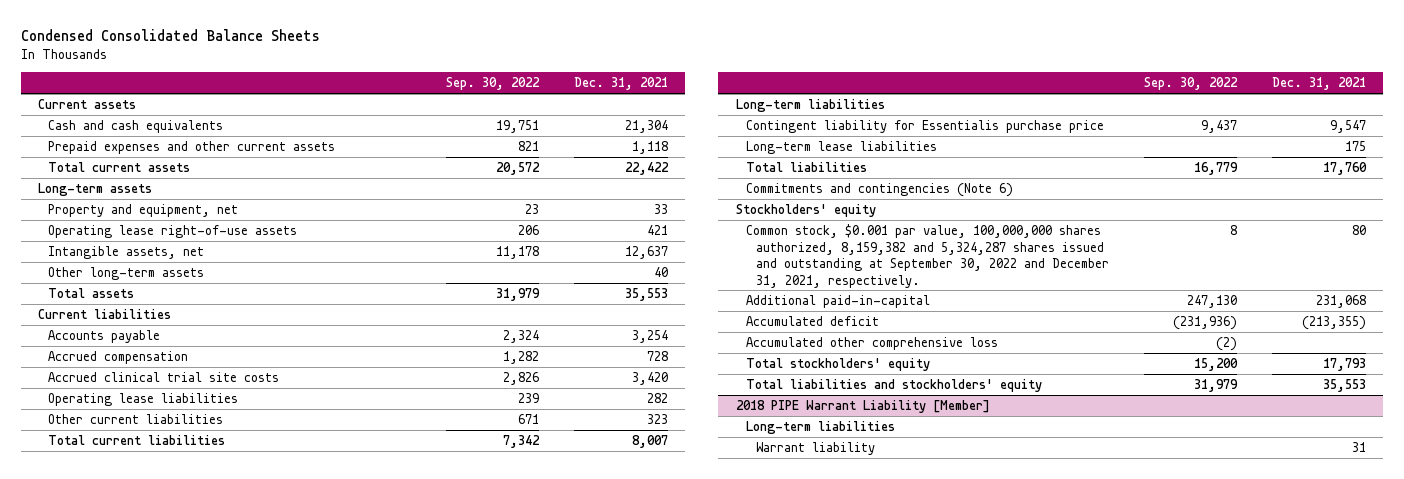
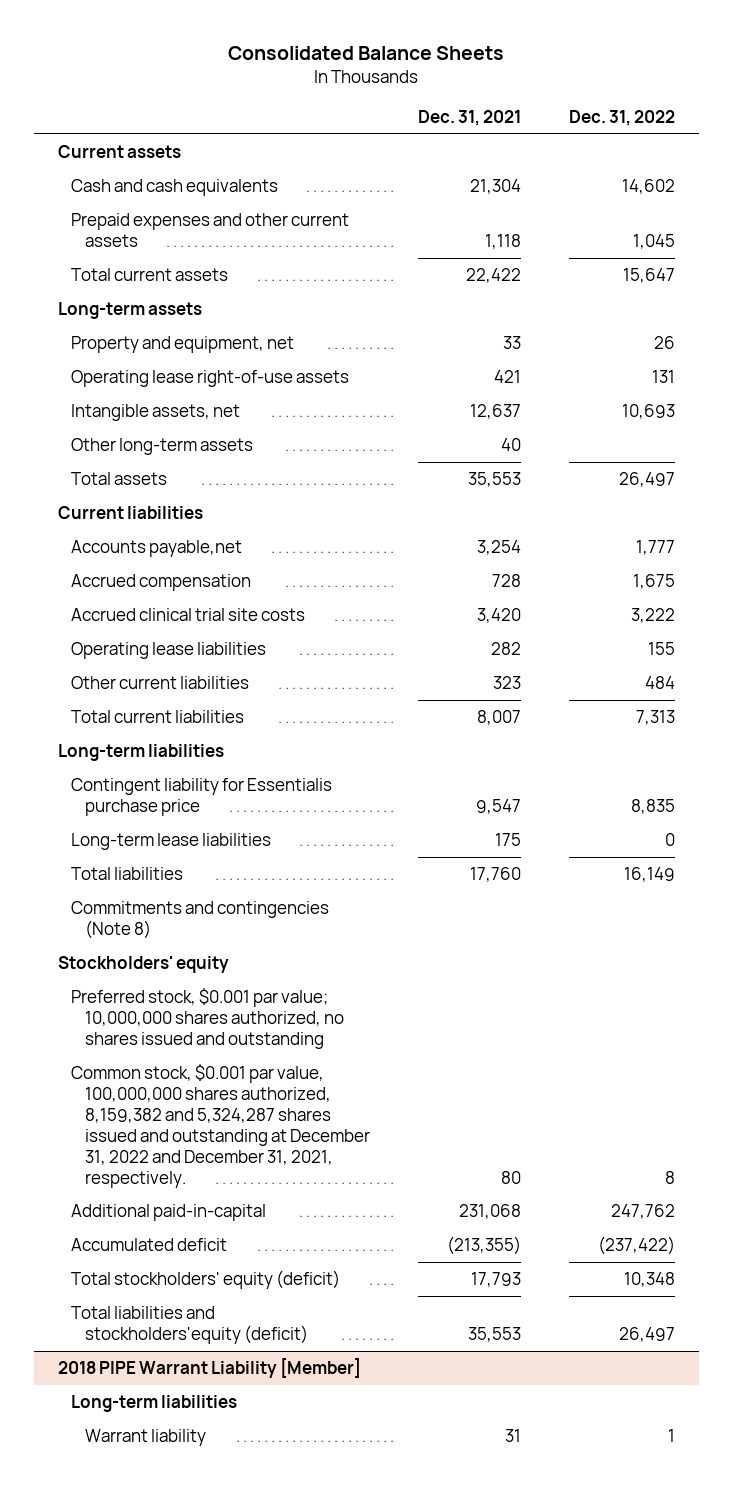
- Condensed Consolidated Balance Sheets
+ Consolidated Balance Sheets
- | Sep. 30, 2022 | Dec. 31, 2021
+ | Dec. 31, 2021 | Dec. 31, 2022
- Accounts payable | 2,324 | 3,254
+ Accounts payable,net | 3,254 | 1,777
- Commitments and contingencies (Note 6)
+ Commitments and contingencies (Note 8)
- Common stock, $0.001 par value, 100,000,000 shares authorized, 8,159,382 and 5,324,287 shares issued and outstanding at September 30, 2022 and December 31, 2021, respectively. | 8 | 80
+ Preferred stock, $0.001 par value; 10,000,000 shares authorized, no shares issued and outstanding
+ Common stock, $0.001 par value, 100,000,000 shares authorized, 8,159,382 and 5,324,287 shares issued and outstanding at December 31, 2022 and December 31, 2021, respectively. | 80 | 8
- Accumulated other comprehensive loss | (2) |
- Total stockholders' equity | 15,200 | 17,793
- Total liabilities and stockholders' equity | 31,979 | 35,553
+ Total stockholders' equity (deficit) | 17,793 | 10,348
+ Total liabilities and stockholders'equity (deficit) | 35,553 | 26,497

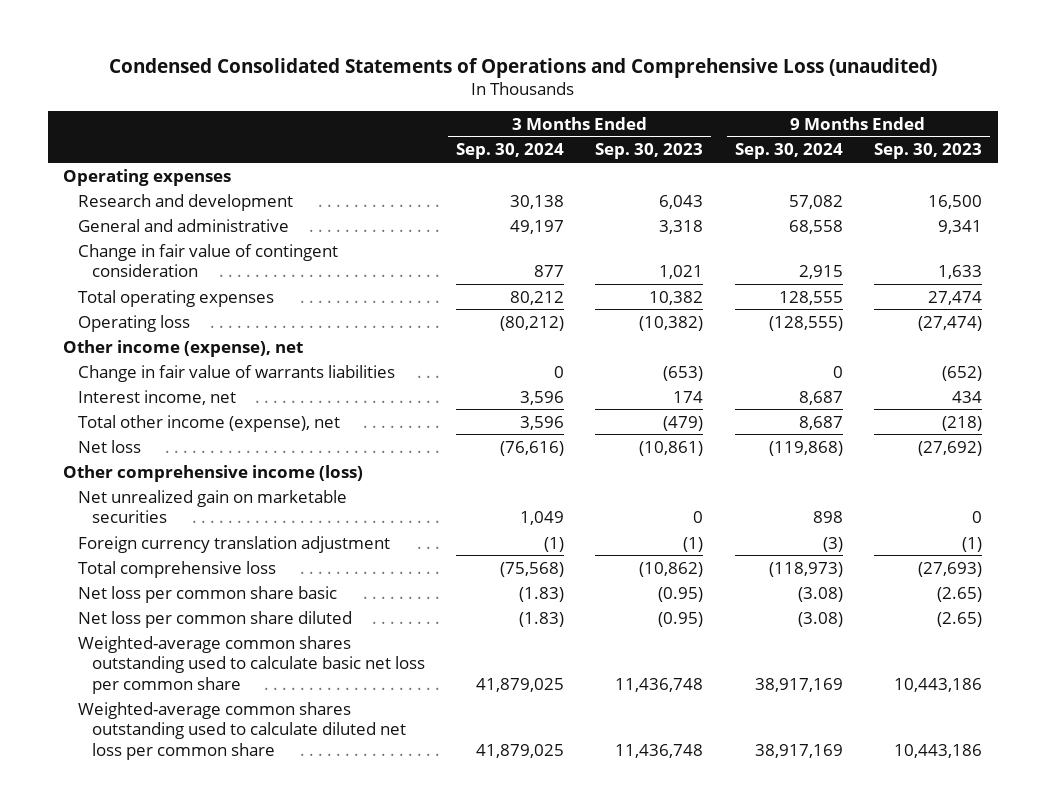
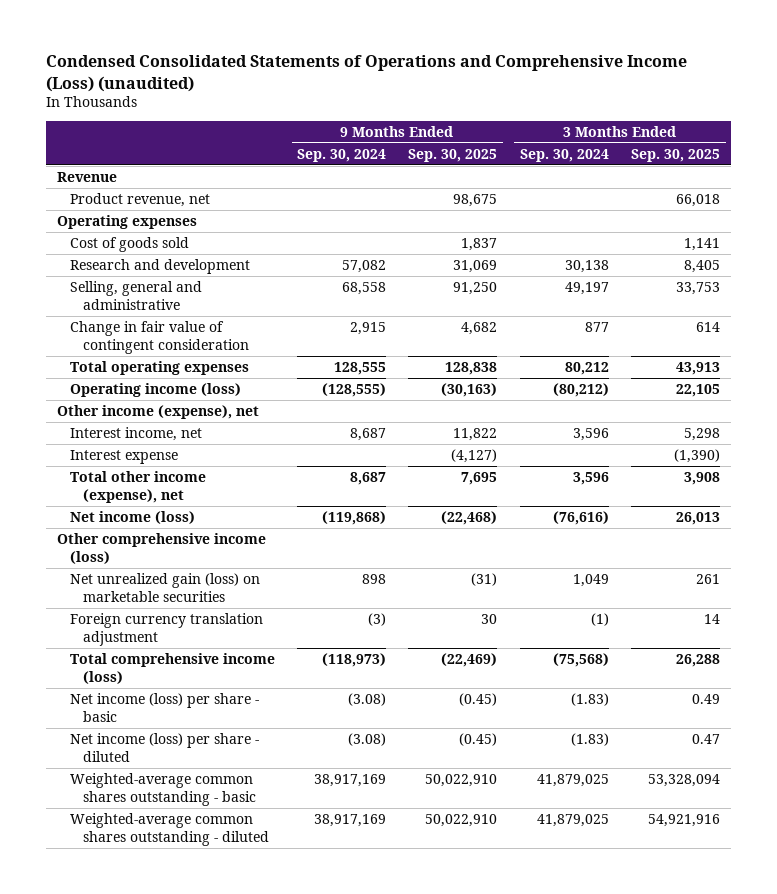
- Condensed Consolidated Statements of Operations and Comprehensive Loss (unaudited)
+ Condensed Consolidated Statements of Operations and Comprehensive Income (Loss) (unaudited)
- | 3 Months Ended Sep. 30, 2024 | 3 Months Ended Sep. 30, 2023 | 9 Months Ended Sep. 30, 2024 | 9 Months Ended Sep. 30, 2023
+ | 9 Months Ended Sep. 30, 2024 | 9 Months Ended Sep. 30, 2025 | 3 Months Ended Sep. 30, 2024 | 3 Months Ended Sep. 30, 2025
+ Revenue
+ Product revenue, net | | 98,675 | | 66,018
+ Cost of goods sold | | 1,837 | | 1,141
- General and administrative | 49,197 | 3,318 | 68,558 | 9,341
+ Selling, general and administrative | 68,558 | 91,250 | 49,197 | 33,753
- Operating loss | (80,212) | (10,382) | (128,555) | (27,474)
+ Operating income (loss) | (128,555) | (30,163) | (80,212) | 22,105
- Change in fair value of warrants liabilities | 0 | (653) | 0 | (652)
+ Interest expense | | (4,127) | | (1,390)
- Net loss | (76,616) | (10,861) | (119,868) | (27,692)
+ Net income (loss) | (119,868) | (22,468) | (76,616) | 26,013
- Net unrealized gain on marketable securities | 1,049 | 0 | 898 | 0
+ Net unrealized gain (loss) on marketable securities | 898 | (31) | 1,049 | 261
- Total comprehensive loss | (75,568) | (10,862) | (118,973) | (27,693)
- Net loss per common share basic | (1.83) | (0.95) | (3.08) | (2.65)
- Net loss per common share diluted | (1.83) | (0.95) | (3.08) | (2.65)
- Weighted-average common shares outstanding used to calculate basic net loss per common share | 41,879,025 | 11,436,748 | 38,917,169 | 10,443,186
- Weighted-average common shares outstanding used to calculate diluted net loss per common share | 41,879,025 | 11,436,748 | 38,917,169 | 10,443,186
+ Total comprehensive income (loss) | (118,973) | (22,469) | (75,568) | 26,288
+ Net income (loss) per share - basic | (3.08) | (0.45) | (1.83) | 0.49
+ Net income (loss) per share - diluted | (3.08) | (0.45) | (1.83) | 0.47
+ Weighted-average common shares outstanding - basic | 38,917,169 | 50,022,910 | 41,879,025 | 53,328,094
+ Weighted-average common shares outstanding - diluted | 38,917,169 | 50,022,910 | 41,879,025 | 54,921,916

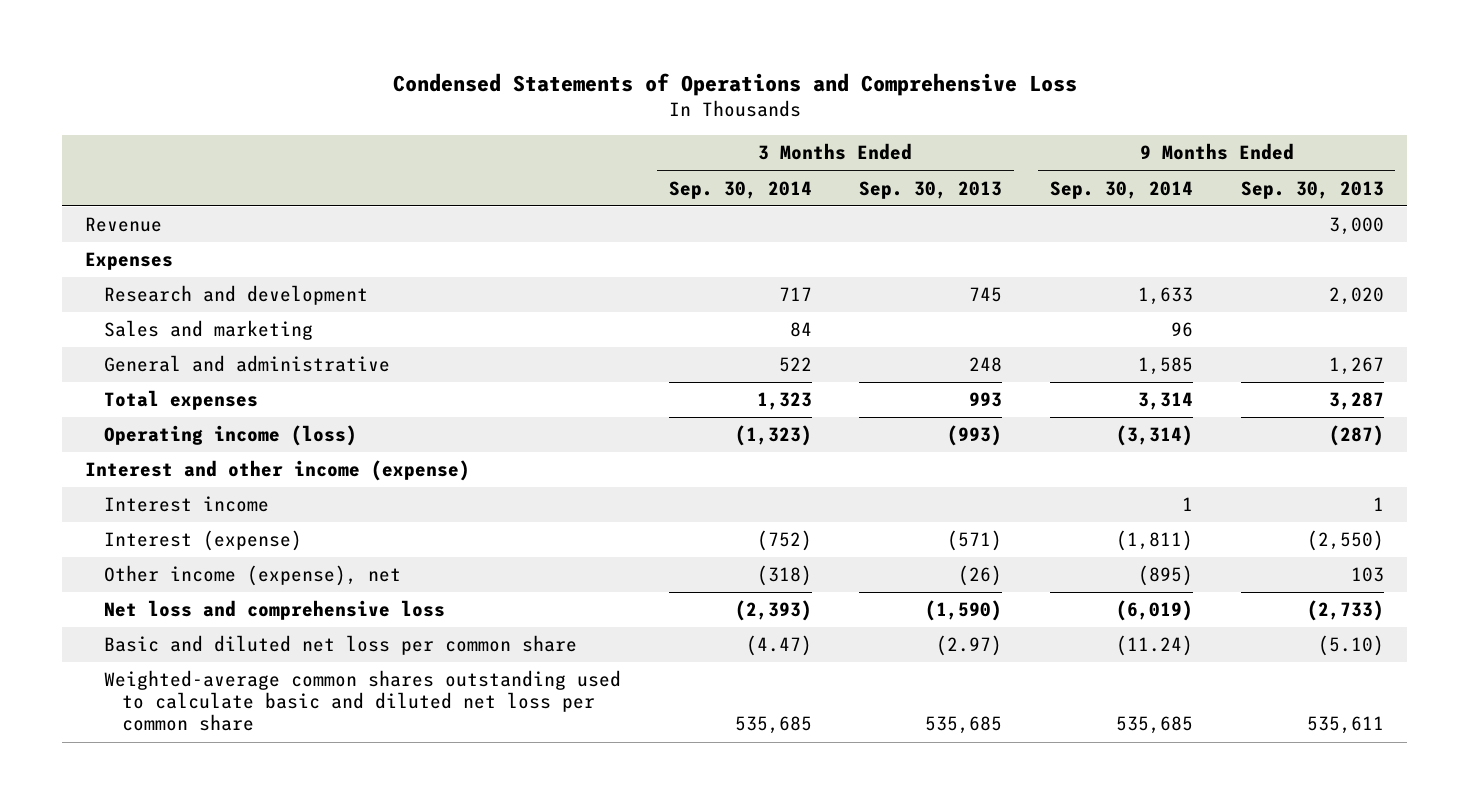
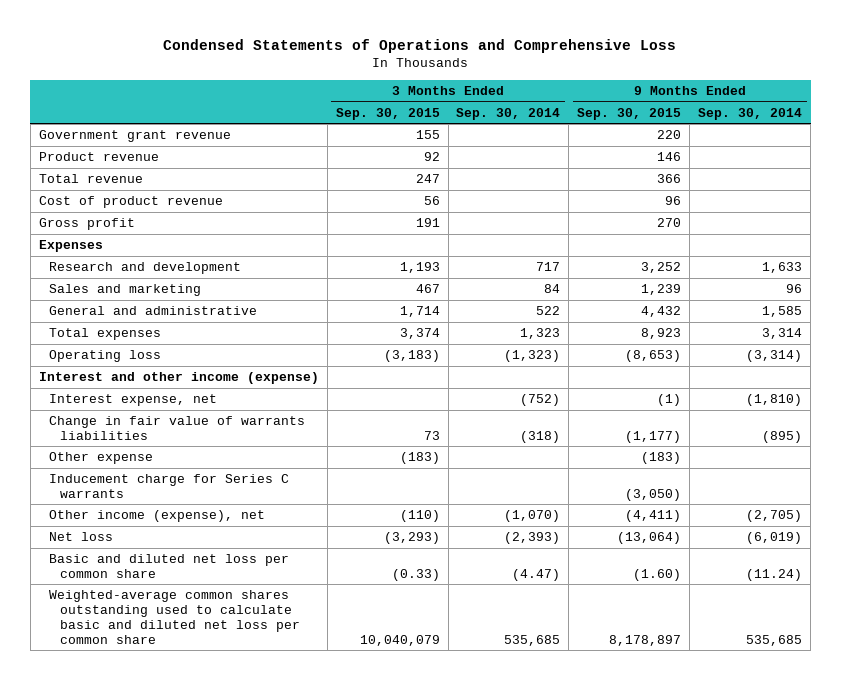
- | 3 Months Ended Sep. 30, 2014 | 3 Months Ended Sep. 30, 2013 | 9 Months Ended Sep. 30, 2014 | 9 Months Ended Sep. 30, 2013
+ | 3 Months Ended Sep. 30, 2015 | 3 Months Ended Sep. 30, 2014 | 9 Months Ended Sep. 30, 2015 | 9 Months Ended Sep. 30, 2014
- Revenue | | | | 3,000
+ Government grant revenue | 155 | | 220 |
+ Product revenue | 92 | | 146 |
+ Total revenue | 247 | | 366 |
+ Cost of product revenue | 56 | | 96 |
+ Gross profit | 191 | | 270 |
- Operating income (loss) | (1,323) | (993) | (3,314) | (287)
+ Operating loss | (3,183) | (1,323) | (8,653) | (3,314)
- Interest income | | | 1 | 1
- Interest (expense) | (752) | (571) | (1,811) | (2,550)
- Other income (expense), net | (318) | (26) | (895) | 103
- Net loss and comprehensive loss | (2,393) | (1,590) | (6,019) | (2,733)
+ Interest expense, net | | (752) | (1) | (1,810)
+ Change in fair value of warrants liabilities | 73 | (318) | (1,177) | (895)
+ Other expense | (183) | | (183) |
+ Inducement charge for Series C warrants | | | (3,050) |
+ Other income (expense), net | (110) | (1,070) | (4,411) | (2,705)
+ Net loss | (3,293) | (2,393) | (13,064) | (6,019)

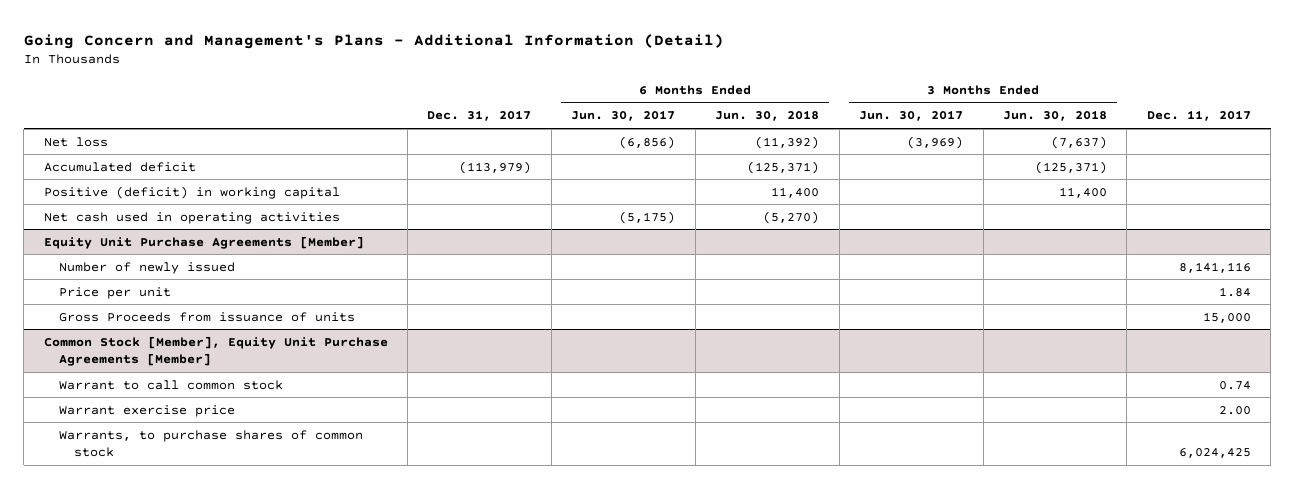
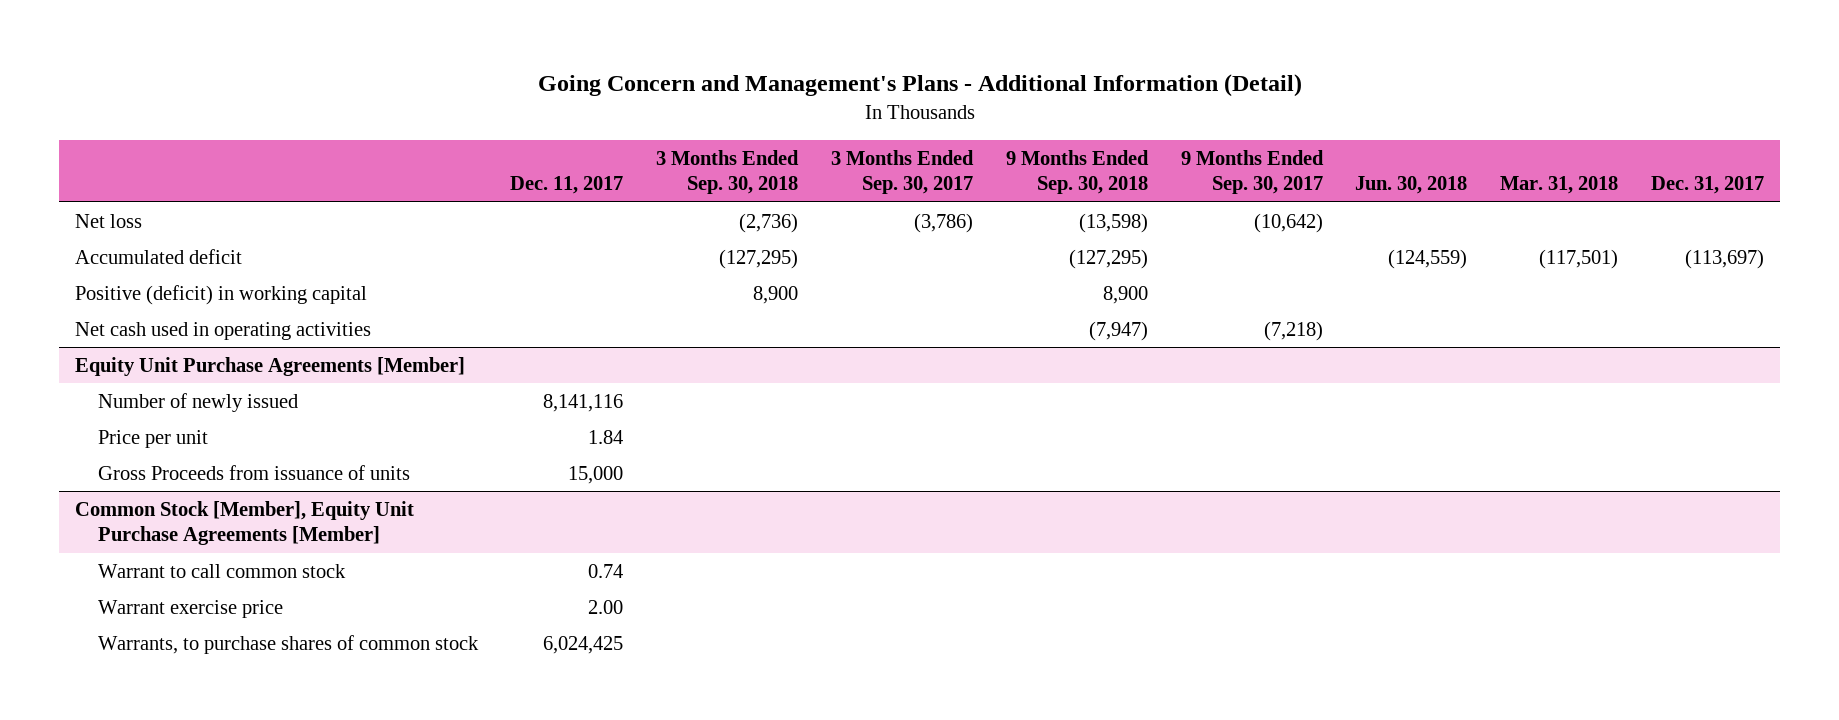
- | Dec. 31, 2017 | 6 Months Ended Jun. 30, 2017 | 6 Months Ended Jun. 30, 2018 | 3 Months Ended Jun. 30, 2017 | 3 Months Ended Jun. 30, 2018 | Dec. 11, 2017
+ | Dec. 11, 2017 | 3 Months Ended Sep. 30, 2018 | 3 Months Ended Sep. 30, 2017 | 9 Months Ended Sep. 30, 2018 | 9 Months Ended Sep. 30, 2017 | Jun. 30, 2018 | Mar. 31, 2018 | Dec. 31, 2017
- Accumulated deficit | (113,979) | | (125,371) | | (125,371) |
+ Accumulated deficit | | (127,295) | | (127,295) | | (124,559) | (117,501) | (113,697)

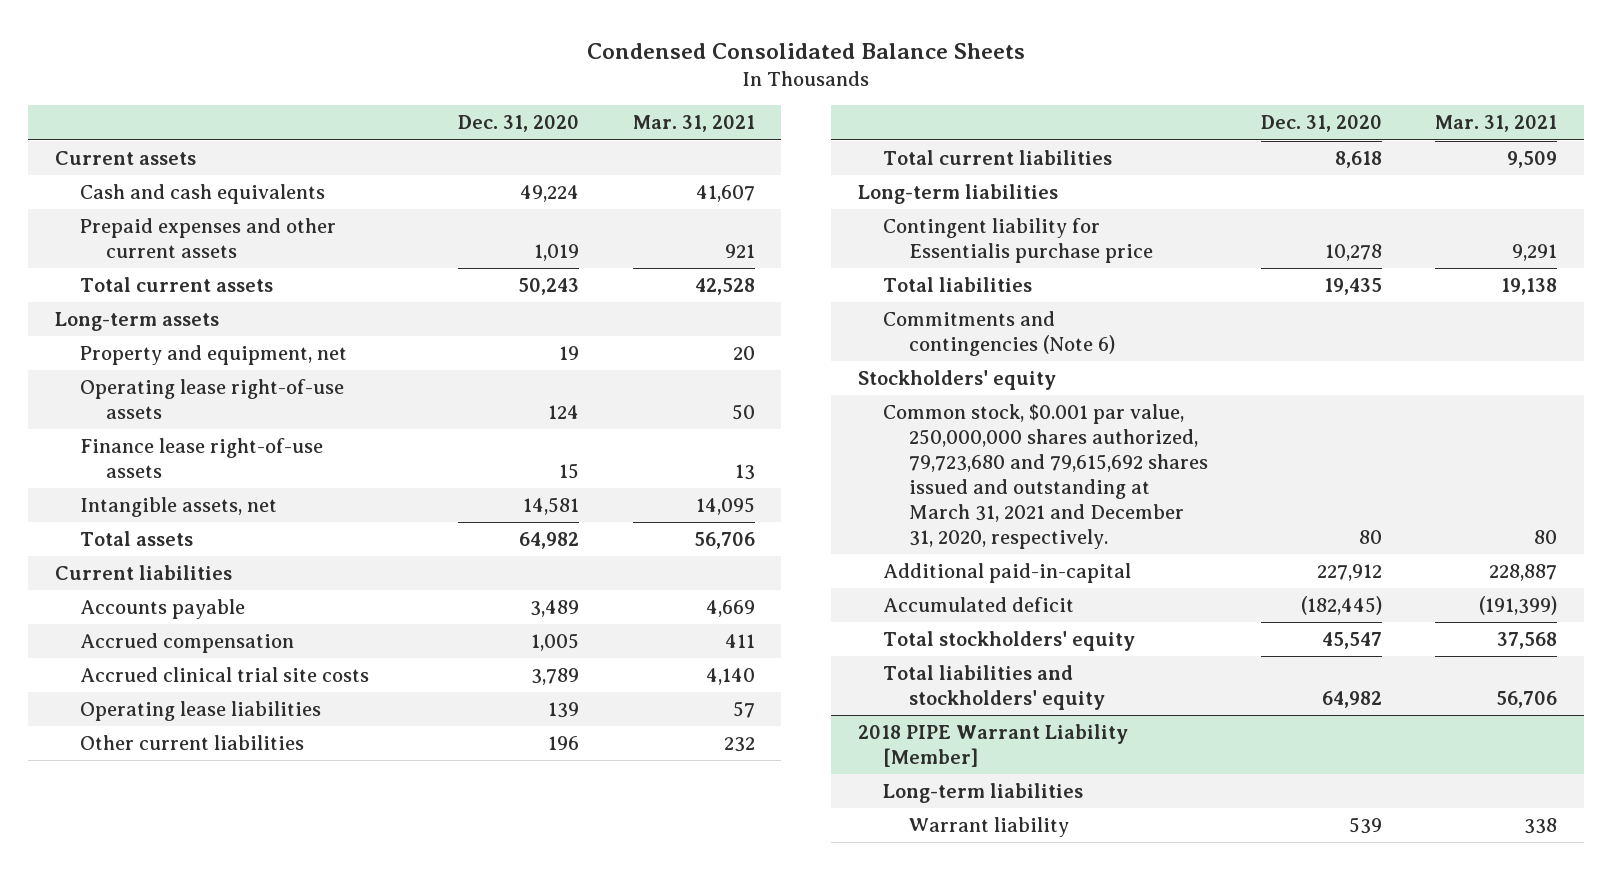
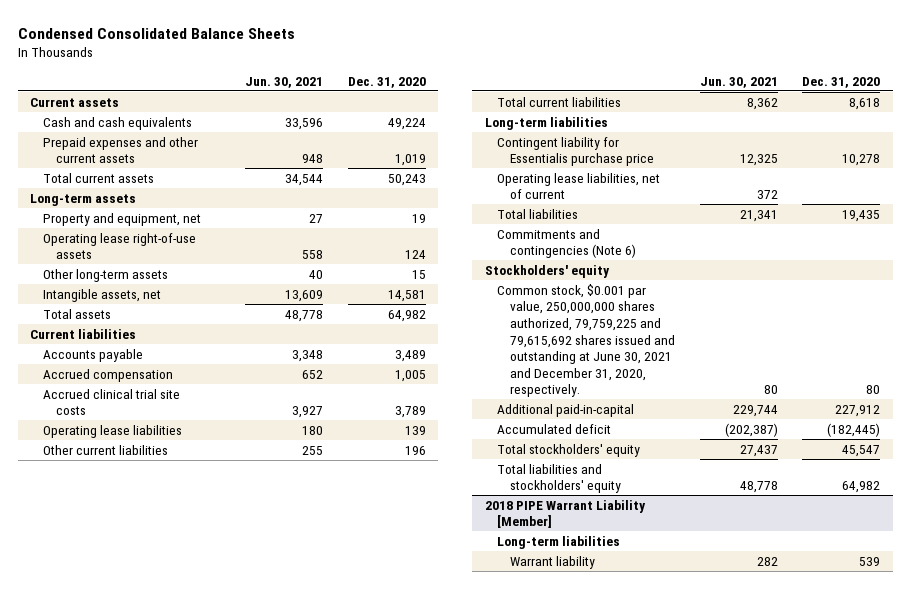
- | Dec. 31, 2020 | Mar. 31, 2021
+ | Jun. 30, 2021 | Dec. 31, 2020
- Finance lease right-of-use assets | 15 | 13
+ Other long-term assets | 40 | 15
+ Operating lease liabilities, net of current | 372 |
- Common stock, $0.001 par value, 250,000,000 shares authorized, 79,723,680 and 79,615,692 shares issued and outstanding at March 31, 2021 and December 31, 2020, respectively. | 80 | 80
+ Common stock, $0.001 par value, 250,000,000 shares authorized, 79,759,225 and 79,615,692 shares issued and outstanding at June 30, 2021 and December 31, 2020, respectively. | 80 | 80

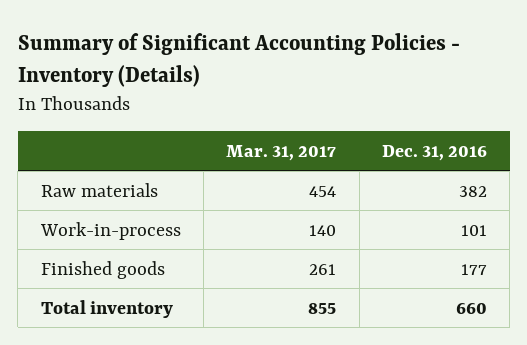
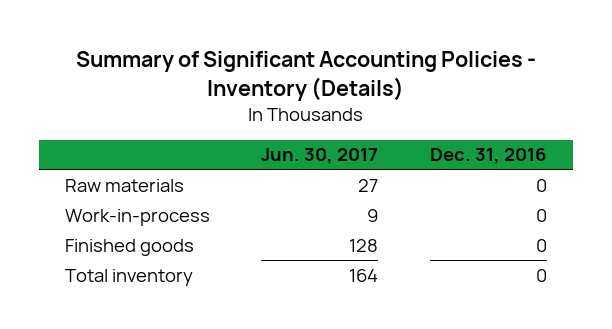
- | Mar. 31, 2017 | Dec. 31, 2016
+ | Jun. 30, 2017 | Dec. 31, 2016
- Raw materials | 454 | 382
- Work-in-process | 140 | 101
- Finished goods | 261 | 177
- Total inventory | 855 | 660
+ Raw materials | 27 | 0
+ Work-in-process | 9 | 0
+ Finished goods | 128 | 0
+ Total inventory | 164 | 0

